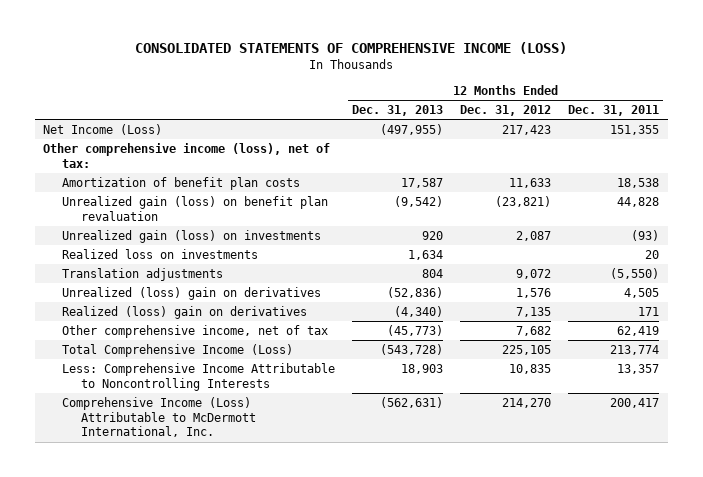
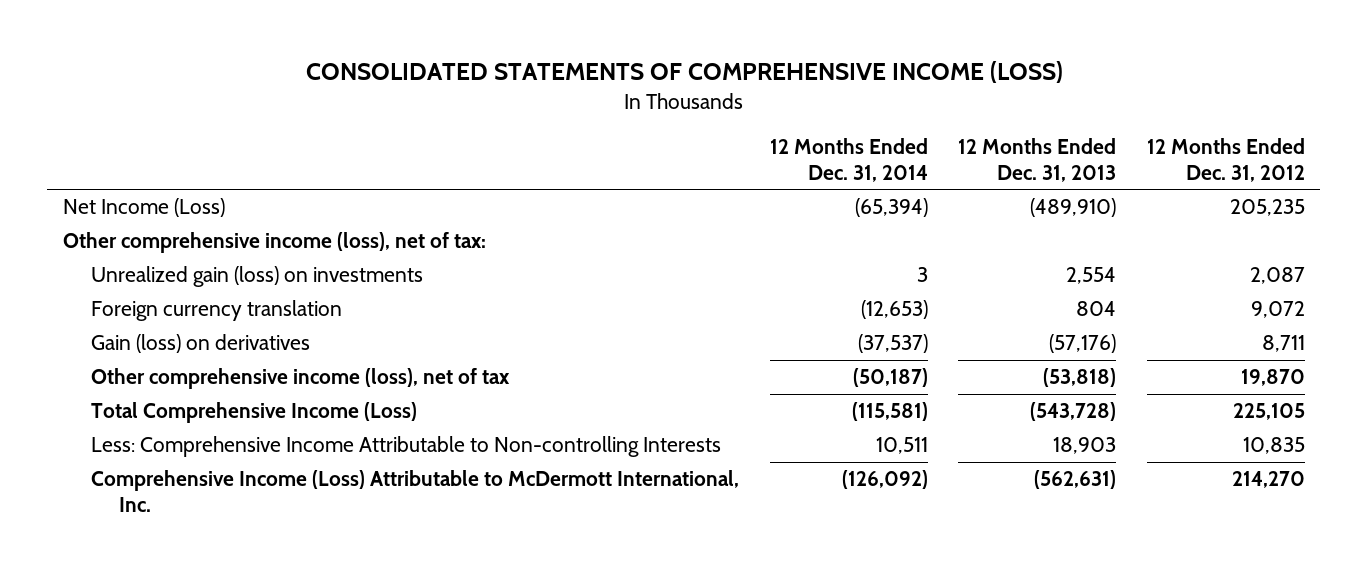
- | 12 Months Ended Dec. 31, 2013 | 12 Months Ended Dec. 31, 2012 | 12 Months Ended Dec. 31, 2011
+ | 12 Months Ended Dec. 31, 2014 | 12 Months Ended Dec. 31, 2013 | 12 Months Ended Dec. 31, 2012
- Net Income (Loss) | (497,955) | 217,423 | 151,355
+ Net Income (Loss) | (65,394) | (489,910) | 205,235
- Amortization of benefit plan costs | 17,587 | 11,633 | 18,538
- Unrealized gain (loss) on benefit plan revaluation | (9,542) | (23,821) | 44,828
- Unrealized gain (loss) on investments | 920 | 2,087 | (93)
- Realized loss on investments | 1,634 | | 20
- Translation adjustments | 804 | 9,072 | (5,550)
- Unrealized (loss) gain on derivatives | (52,836) | 1,576 | 4,505
- Realized (loss) gain on derivatives | (4,340) | 7,135 | 171
- Other comprehensive income, net of tax | (45,773) | 7,682 | 62,419
+ Unrealized gain (loss) on investments | 3 | 2,554 | 2,087
+ Foreign currency translation | (12,653) | 804 | 9,072
+ Gain (loss) on derivatives | (37,537) | (57,176) | 8,711
+ Other comprehensive income (loss), net of tax | (50,187) | (53,818) | 19,870
- Less: Comprehensive Income Attributable to Noncontrolling Interests | 18,903 | 10,835 | 13,357
+ Less: Comprehensive Income Attributable to Non-controlling Interests | 10,511 | 18,903 | 10,835

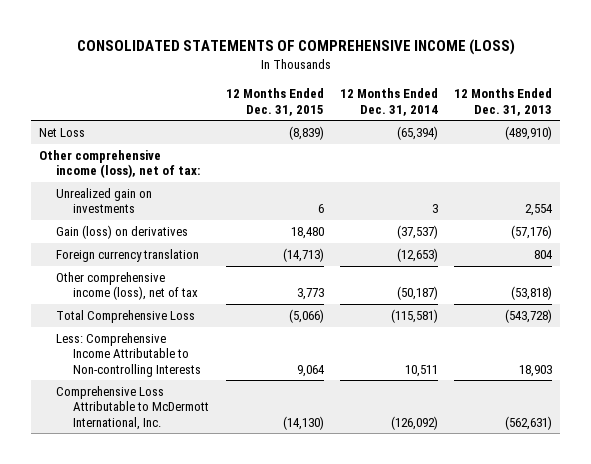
- | 12 Months Ended Dec. 31, 2014 | 12 Months Ended Dec. 31, 2013 | 12 Months Ended Dec. 31, 2012
+ | 12 Months Ended Dec. 31, 2015 | 12 Months Ended Dec. 31, 2014 | 12 Months Ended Dec. 31, 2013
- Net Income (Loss) | (65,394) | (489,910) | 205,235
+ Net Loss | (8,839) | (65,394) | (489,910)
- Unrealized gain (loss) on investments | 3 | 2,554 | 2,087
+ Unrealized gain on investments | 6 | 3 | 2,554
moved down: Foreign currency translation | (14,713) | (12,653) | 804
- Total Comprehensive Income (Loss) | (115,581) | (543,728) | 225,105
+ Total Comprehensive Loss | (5,066) | (115,581) | (543,728)
- Comprehensive Income (Loss) Attributable to McDermott International, Inc. | (126,092) | (562,631) | 214,270
+ Comprehensive Loss Attributable to McDermott International, Inc. | (14,130) | (126,092) | (562,631)

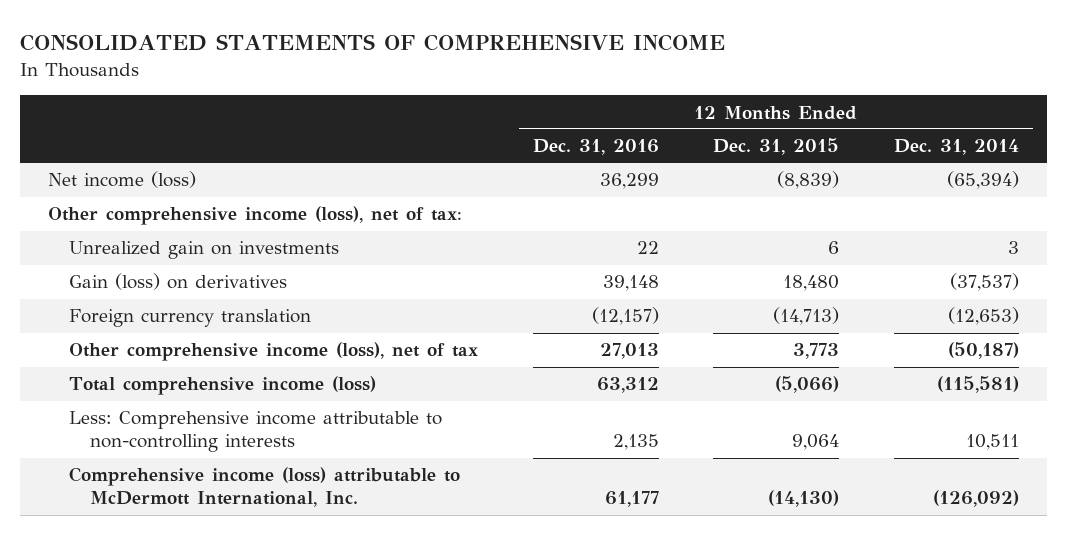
- CONSOLIDATED STATEMENTS OF COMPREHENSIVE INCOME (LOSS)
+ CONSOLIDATED STATEMENTS OF COMPREHENSIVE INCOME
- | 12 Months Ended Dec. 31, 2015 | 12 Months Ended Dec. 31, 2014 | 12 Months Ended Dec. 31, 2013
+ | 12 Months Ended Dec. 31, 2016 | 12 Months Ended Dec. 31, 2015 | 12 Months Ended Dec. 31, 2014
- Net Loss | (8,839) | (65,394) | (489,910)
+ Net income (loss) | 36,299 | (8,839) | (65,394)
- Total Comprehensive Loss | (5,066) | (115,581) | (543,728)
- Less: Comprehensive Income Attributable to Non-controlling Interests | 9,064 | 10,511 | 18,903
- Comprehensive Loss Attributable to McDermott International, Inc. | (14,130) | (126,092) | (562,631)
+ Total comprehensive income (loss) | 63,312 | (5,066) | (115,581)
+ Less: Comprehensive income attributable to non-controlling interests | 2,135 | 9,064 | 10,511
+ Comprehensive income (loss) attributable to McDermott International, Inc. | 61,177 | (14,130) | (126,092)

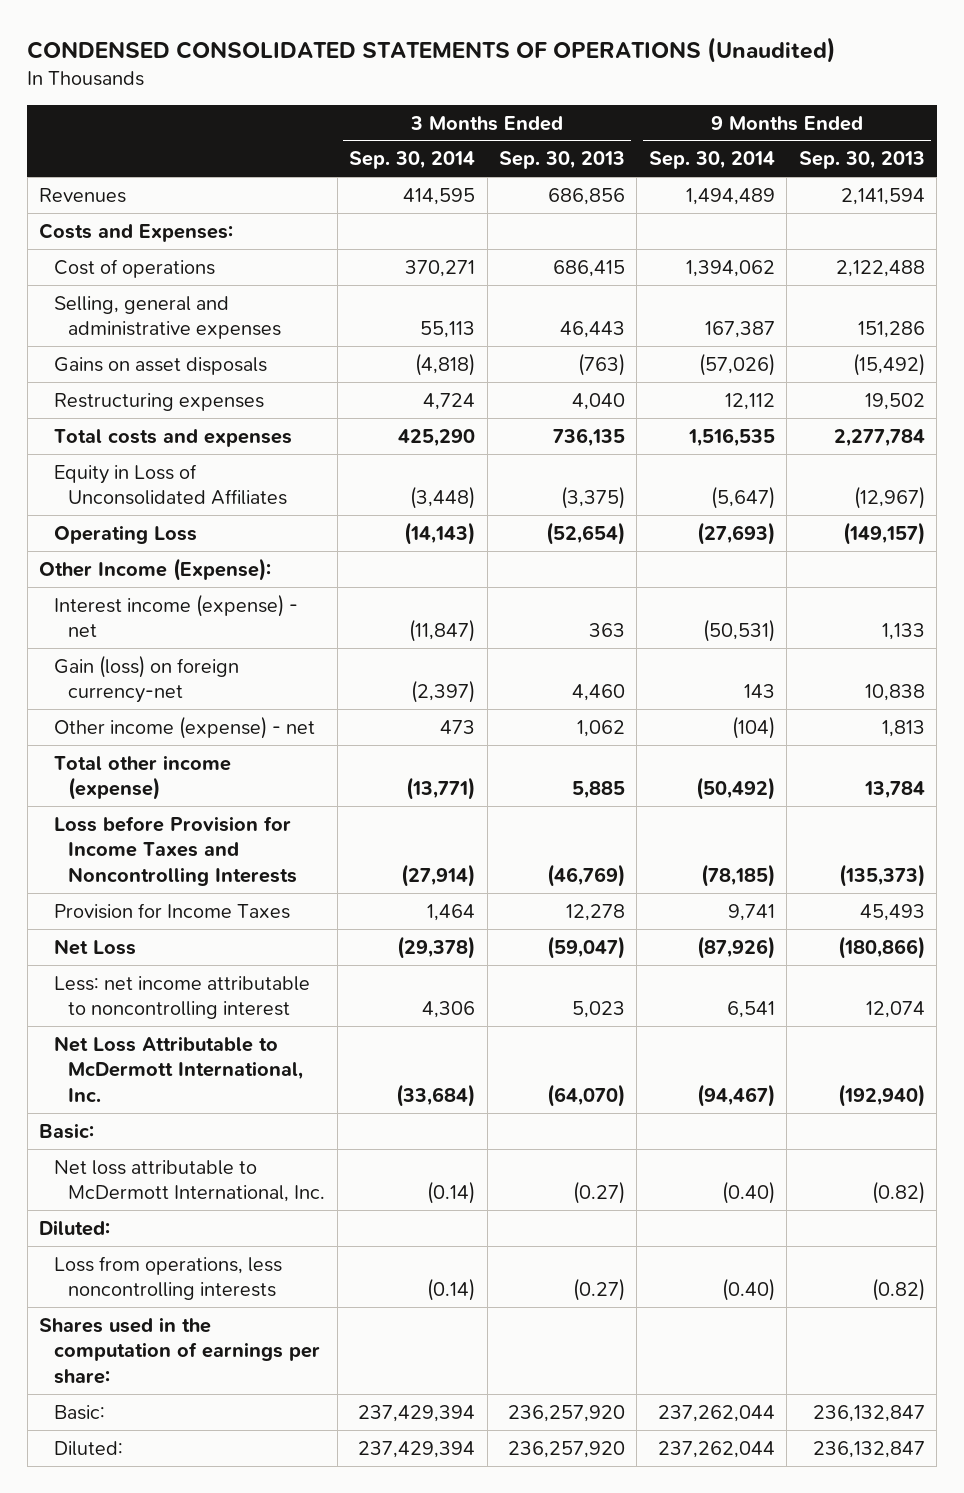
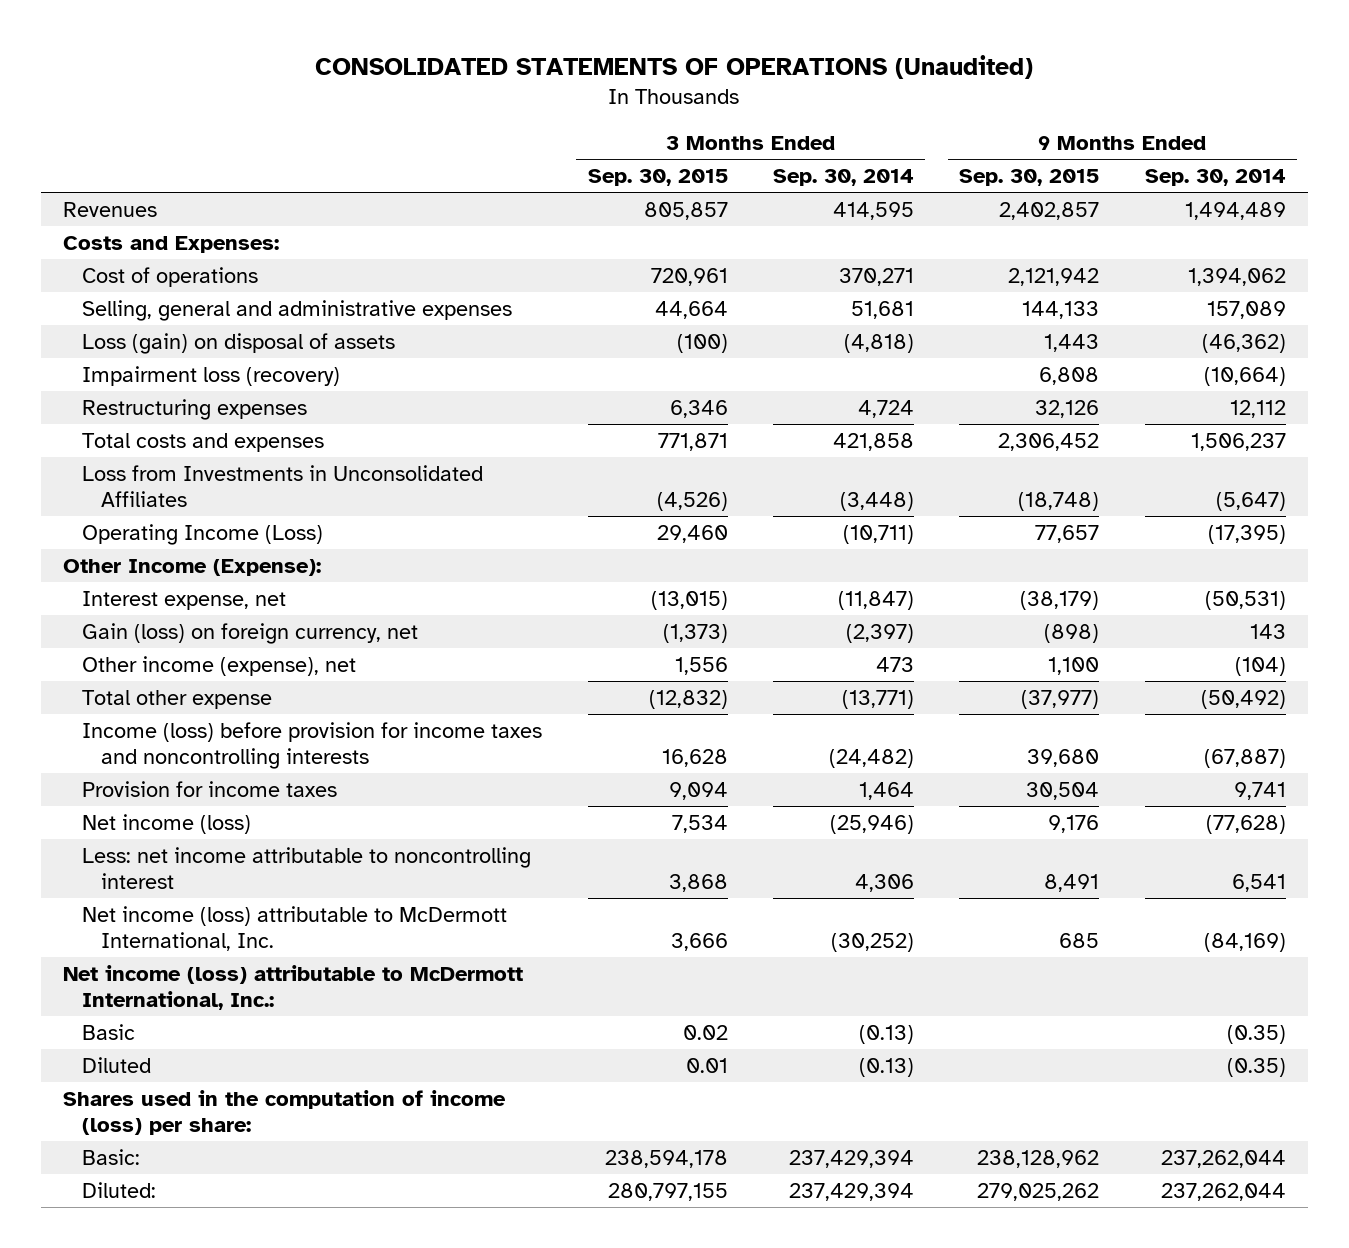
- CONDENSED CONSOLIDATED STATEMENTS OF OPERATIONS (Unaudited)
+ CONSOLIDATED STATEMENTS OF OPERATIONS (Unaudited)
- | 3 Months Ended Sep. 30, 2014 | 3 Months Ended Sep. 30, 2013 | 9 Months Ended Sep. 30, 2014 | 9 Months Ended Sep. 30, 2013
+ | 3 Months Ended Sep. 30, 2015 | 3 Months Ended Sep. 30, 2014 | 9 Months Ended Sep. 30, 2015 | 9 Months Ended Sep. 30, 2014
- Selling, general and administrative expenses | 55,113 | 46,443 | 167,387 | 151,286
- Gains on asset disposals | (4,818) | (763) | (57,026) | (15,492)
+ Selling, general and administrative expenses | 44,664 | 51,681 | 144,133 | 157,089
+ Loss (gain) on disposal of assets | (100) | (4,818) | 1,443 | (46,362)
+ Impairment loss (recovery) | | | 6,808 | (10,664)
- Total costs and expenses | 425,290 | 736,135 | 1,516,535 | 2,277,784
- Equity in Loss of Unconsolidated Affiliates | (3,448) | (3,375) | (5,647) | (12,967)
- Operating Loss | (14,143) | (52,654) | (27,693) | (149,157)
+ Total costs and expenses | 771,871 | 421,858 | 2,306,452 | 1,506,237
+ Loss from Investments in Unconsolidated Affiliates | (4,526) | (3,448) | (18,748) | (5,647)
+ Operating Income (Loss) | 29,460 | (10,711) | 77,657 | (17,395)
- Interest income (expense) - net | (11,847) | 363 | (50,531) | 1,133
- Gain (loss) on foreign currency-net | (2,397) | 4,460 | 143 | 10,838
- Other income (expense) - net | 473 | 1,062 | (104) | 1,813
- Total other income (expense) | (13,771) | 5,885 | (50,492) | 13,784
- Loss before Provision for Income Taxes and Noncontrolling Interests | (27,914) | (46,769) | (78,185) | (135,373)
- Provision for Income Taxes | 1,464 | 12,278 | 9,741 | 45,493
- Net Loss | (29,378) | (59,047) | (87,926) | (180,866)
+ Interest expense, net | (13,015) | (11,847) | (38,179) | (50,531)
+ Gain (loss) on foreign currency, net | (1,373) | (2,397) | (898) | 143
+ Other income (expense), net | 1,556 | 473 | 1,100 | (104)
+ Total other expense | (12,832) | (13,771) | (37,977) | (50,492)
+ Income (loss) before provision for income taxes and noncontrolling interests | 16,628 | (24,482) | 39,680 | (67,887)
+ Provision for income taxes | 9,094 | 1,464 | 30,504 | 9,741
+ Net income (loss) | 7,534 | (25,946) | 9,176 | (77,628)
- Net Loss Attributable to McDermott International, Inc. | (33,684) | (64,070) | (94,467) | (192,940)
- Basic:
- Net loss attributable to McDermott International, Inc. | (0.14) | (0.27) | (0.40) | (0.82)
- Diluted:
- Loss from operations, less noncontrolling interests | (0.14) | (0.27) | (0.40) | (0.82)
- Shares used in the computation of earnings per share:
+ Net income (loss) attributable to McDermott International, Inc. | 3,666 | (30,252) | 685 | (84,169)
+ Net income (loss) attributable to McDermott International, Inc.:
+ Basic | 0.02 | (0.13) | | (0.35)
+ Diluted | 0.01 | (0.13) | | (0.35)
+ Shares used in the computation of income (loss) per share:

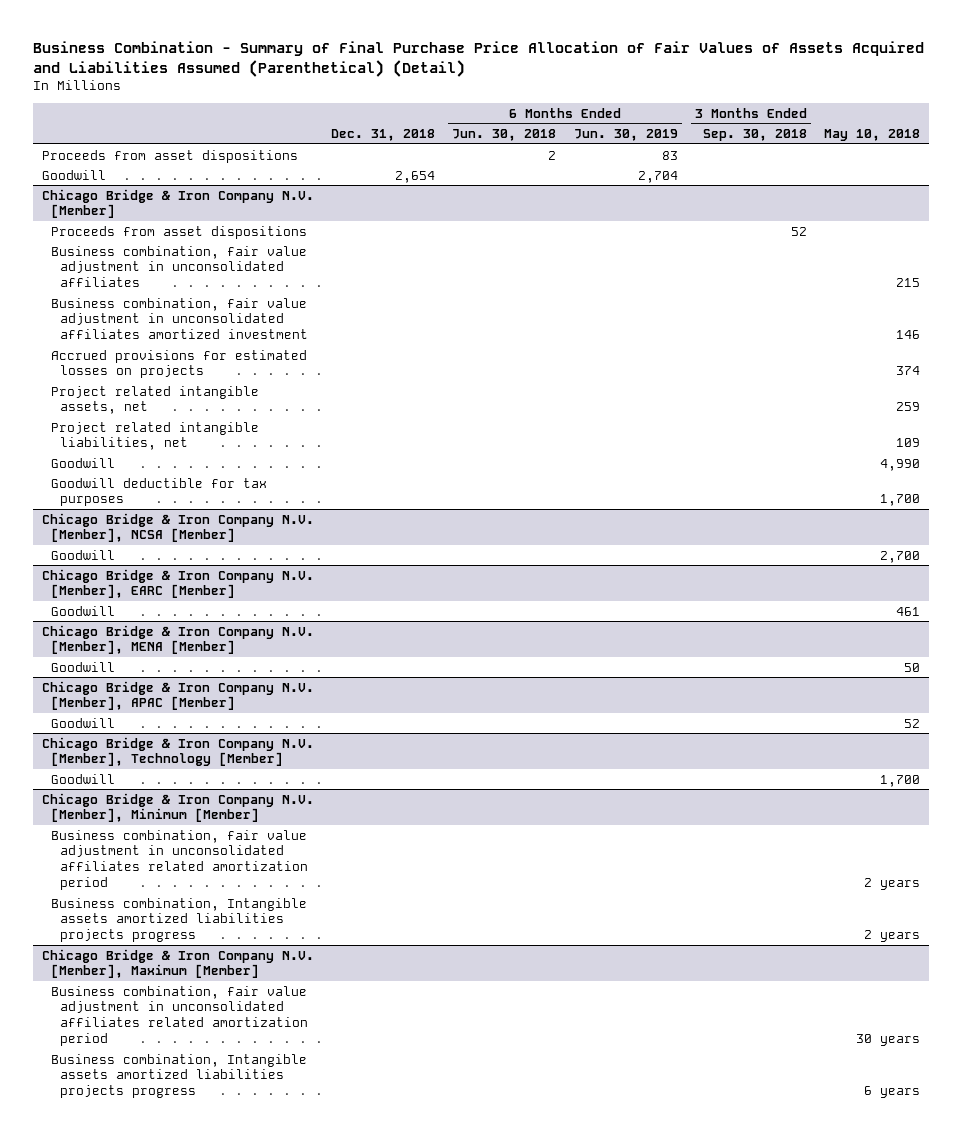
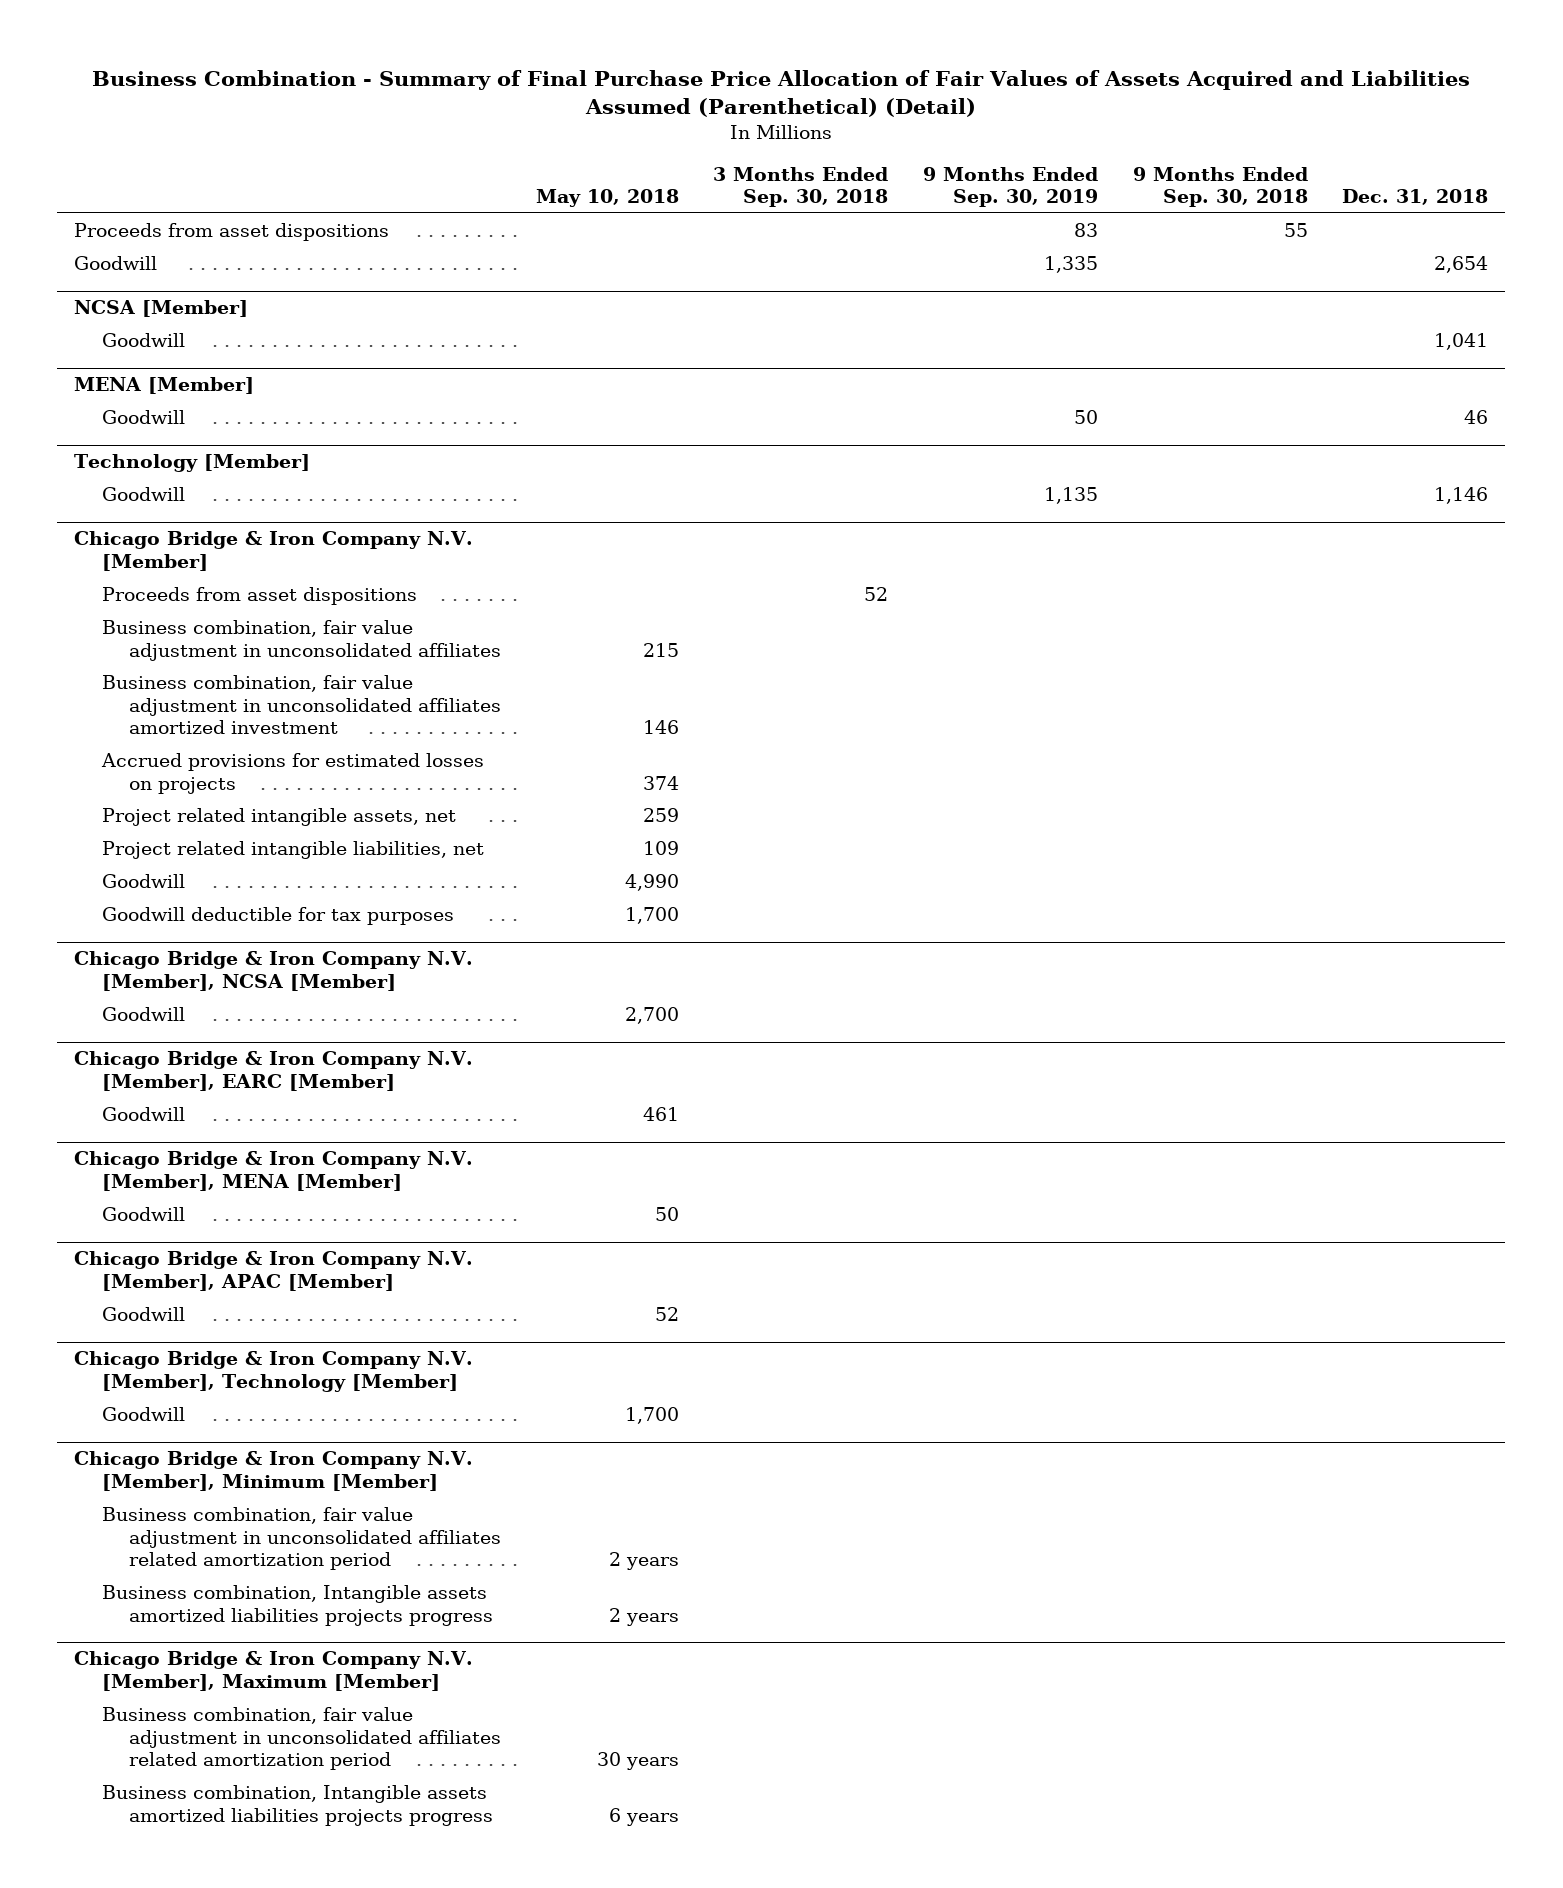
- | Dec. 31, 2018 | 6 Months Ended Jun. 30, 2018 | 6 Months Ended Jun. 30, 2019 | 3 Months Ended Sep. 30, 2018 | May 10, 2018
+ | May 10, 2018 | 3 Months Ended Sep. 30, 2018 | 9 Months Ended Sep. 30, 2019 | 9 Months Ended Sep. 30, 2018 | Dec. 31, 2018
+ NCSA [Member]
+ Goodwill | | | | | 1,041
+ MENA [Member]
+ Goodwill | | | 50 | | 46
+ Technology [Member]
+ Goodwill | | | 1,135 | | 1,146

